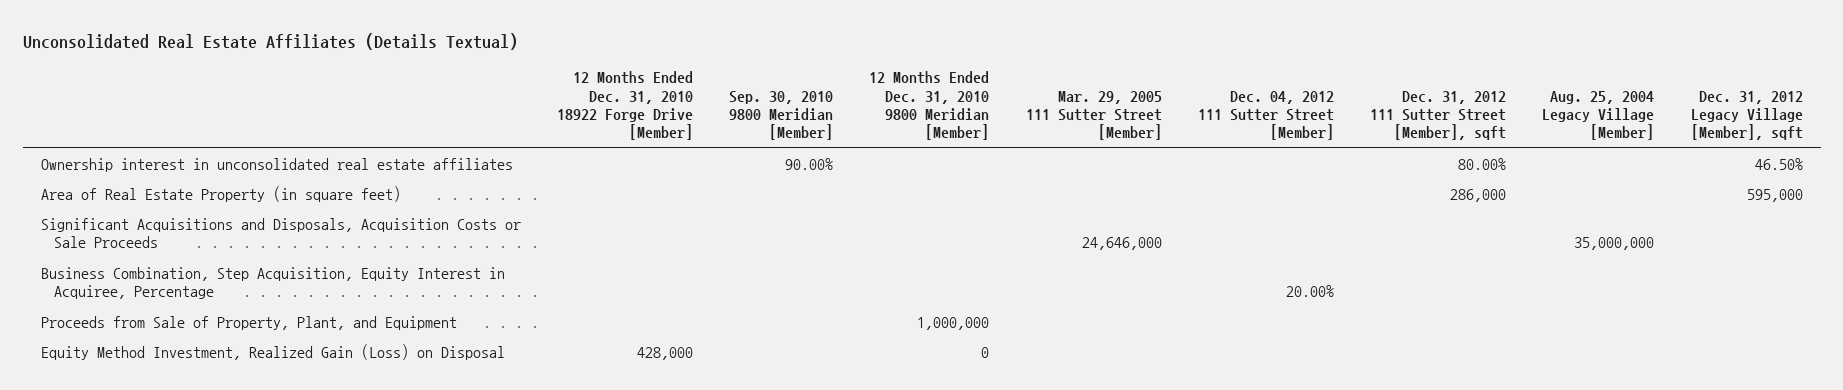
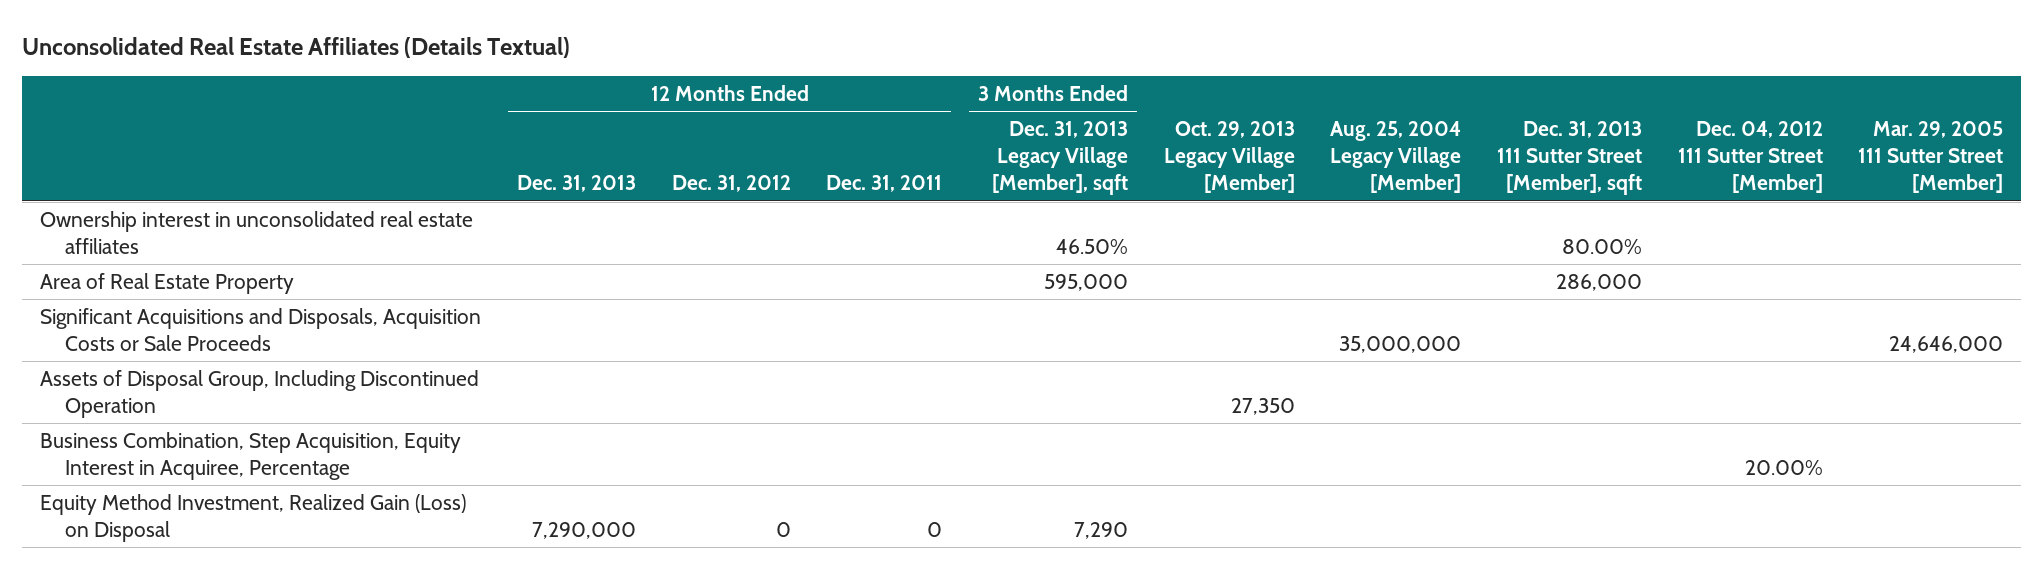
- | 12 Months Ended Dec. 31, 2010 18922 Forge Drive [Member] | Sep. 30, 2010 9800 Meridian [Member] | 12 Months Ended Dec. 31, 2010 9800 Meridian [Member] | Mar. 29, 2005 111 Sutter Street [Member] | Dec. 04, 2012 111 Sutter Street [Member] | Dec. 31, 2012 111 Sutter Street [Member], sqft | Aug. 25, 2004 Legacy Village [Member] | Dec. 31, 2012 Legacy Village [Member], sqft
+ | 12 Months Ended Dec. 31, 2013 | 12 Months Ended Dec. 31, 2012 | 12 Months Ended Dec. 31, 2011 | 3 Months Ended Dec. 31, 2013 Legacy Village [Member], sqft | Oct. 29, 2013 Legacy Village [Member] | Aug. 25, 2004 Legacy Village [Member] | Dec. 31, 2013 111 Sutter Street [Member], sqft | Dec. 04, 2012 111 Sutter Street [Member] | Mar. 29, 2005 111 Sutter Street [Member]
- Area of Real Estate Property (in square feet) | | | | | | 286,000 | | 595,000
+ Area of Real Estate Property | | | | 595,000 | | | 286,000 | |
+ Assets of Disposal Group, Including Discontinued Operation | | | | | 27,350 | | | |
- Proceeds from Sale of Property, Plant, and Equipment | | | 1,000,000 | | | | |

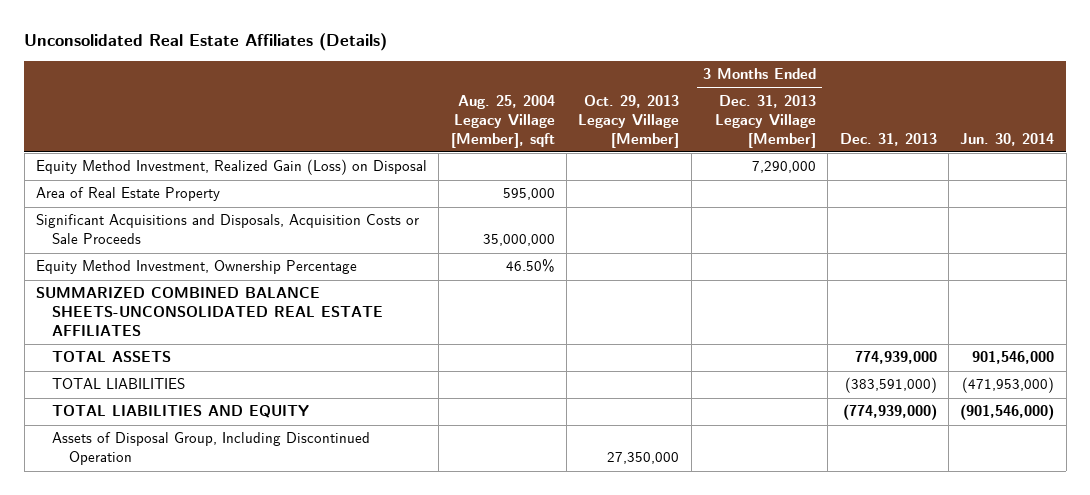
- Unconsolidated Real Estate Affiliates (Details Textual)
+ Unconsolidated Real Estate Affiliates (Details)
- | 12 Months Ended Dec. 31, 2013 | 12 Months Ended Dec. 31, 2012 | 12 Months Ended Dec. 31, 2011 | 3 Months Ended Dec. 31, 2013 Legacy Village [Member], sqft | Oct. 29, 2013 Legacy Village [Member] | Aug. 25, 2004 Legacy Village [Member] | Dec. 31, 2013 111 Sutter Street [Member], sqft | Dec. 04, 2012 111 Sutter Street [Member] | Mar. 29, 2005 111 Sutter Street [Member]
+ | Aug. 25, 2004 Legacy Village [Member], sqft | Oct. 29, 2013 Legacy Village [Member] | 3 Months Ended Dec. 31, 2013 Legacy Village [Member] | Dec. 31, 2013 | Jun. 30, 2014
- Ownership interest in unconsolidated real estate affiliates | | | | 46.50% | | | 80.00% | |
moved up: Equity Method Investment, Realized Gain (Loss) on Disposal | | | 7,290,000 | |
- Assets of Disposal Group, Including Discontinued Operation | | | | | 27,350 | | | |
- Business Combination, Step Acquisition, Equity Interest in Acquiree, Percentage | | | | | | | | 20.00% |
+ Equity Method Investment, Ownership Percentage | 46.50% | | | |
+ SUMMARIZED COMBINED BALANCE SHEETS-UNCONSOLIDATED REAL ESTATE AFFILIATES
+ TOTAL ASSETS | | | | 774,939,000 | 901,546,000
+ TOTAL LIABILITIES | | | | (383,591,000) | (471,953,000)
+ TOTAL LIABILITIES AND EQUITY | | | | (774,939,000) | (901,546,000)
+ Assets of Disposal Group, Including Discontinued Operation | | 27,350,000 | | |

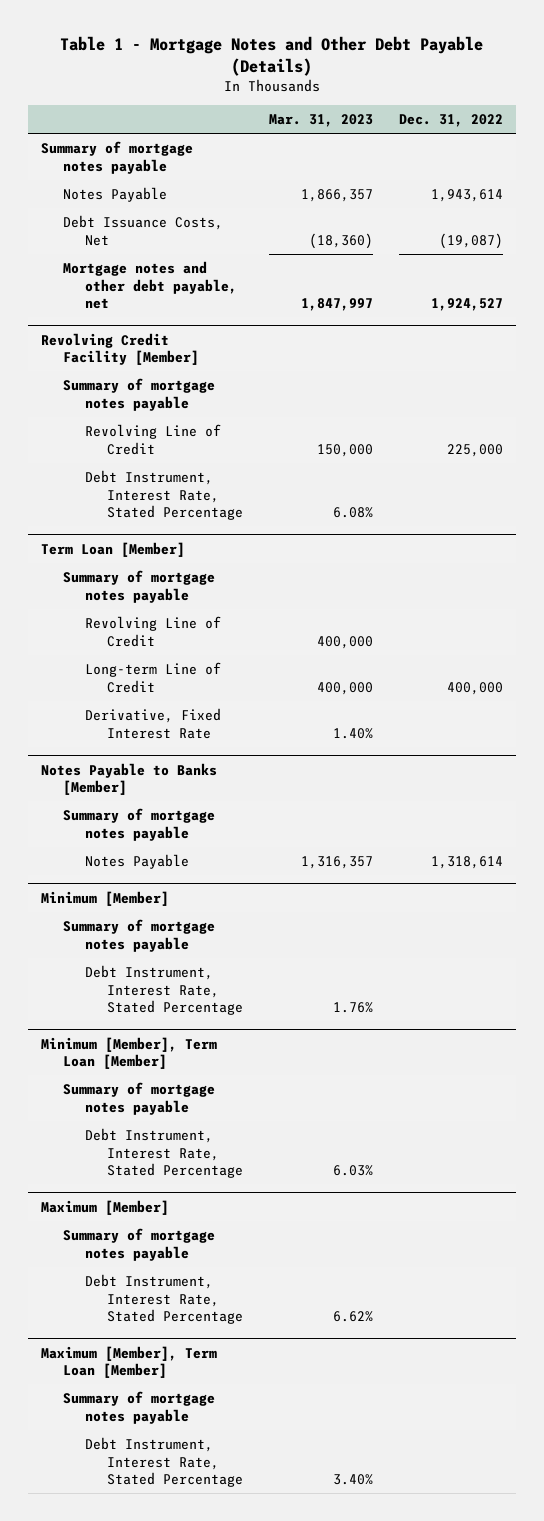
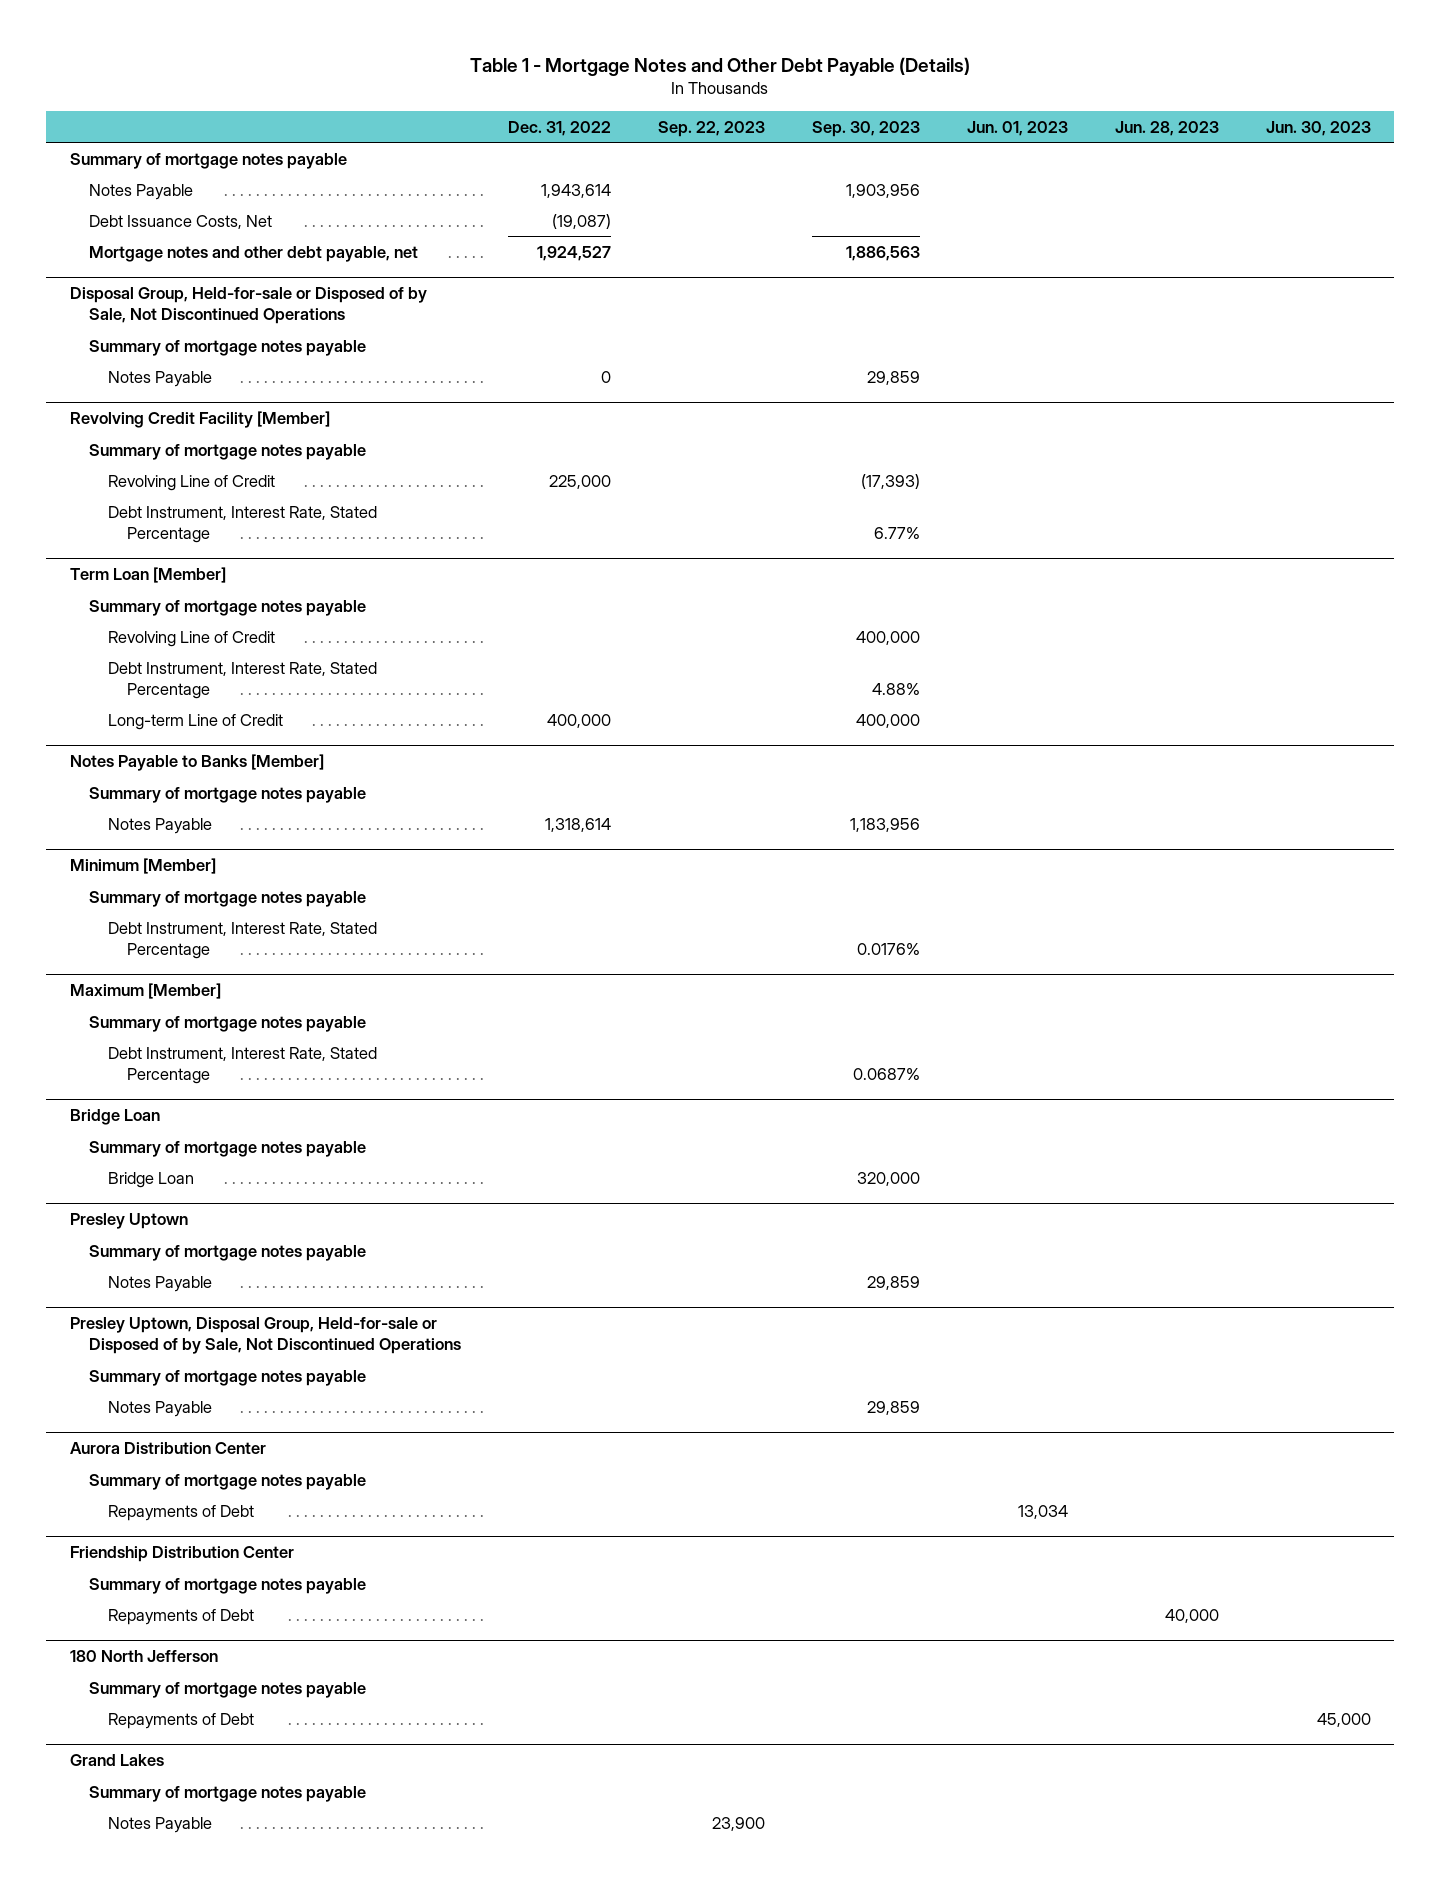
- | Mar. 31, 2023 | Dec. 31, 2022
+ | Dec. 31, 2022 | Sep. 22, 2023 | Sep. 30, 2023 | Jun. 01, 2023 | Jun. 28, 2023 | Jun. 30, 2023
+ Disposal Group, Held-for-sale or Disposed of by Sale, Not Discontinued Operations
+ Summary of mortgage notes payable
+ Notes Payable | 0 | | 29,859 | | |
@ Term Loan [Member]
+ Debt Instrument, Interest Rate, Stated Percentage | | | 4.88% | | |
- Derivative, Fixed Interest Rate | 1.40% |
- Minimum [Member], Term Loan [Member]
- Summary of mortgage notes payable
- Debt Instrument, Interest Rate, Stated Percentage | 6.03% |
- Maximum [Member], Term Loan [Member]
- Summary of mortgage notes payable
- Debt Instrument, Interest Rate, Stated Percentage | 3.40% |
+ Bridge Loan
+ Summary of mortgage notes payable
+ Bridge Loan | | | 320,000 | | |
+ Presley Uptown
+ Summary of mortgage notes payable
+ Notes Payable | | | 29,859 | | |
+ Presley Uptown, Disposal Group, Held-for-sale or Disposed of by Sale, Not Discontinued Operations
+ Summary of mortgage notes payable
+ Notes Payable | | | 29,859 | | |
+ Aurora Distribution Center
+ Summary of mortgage notes payable
+ Repayments of Debt | | | | 13,034 | |
+ Friendship Distribution Center
+ Summary of mortgage notes payable
+ Repayments of Debt | | | | | 40,000 |
+ 180 North Jefferson
+ Summary of mortgage notes payable
+ Repayments of Debt | | | | | | 45,000
+ Grand Lakes
+ Summary of mortgage notes payable
+ Notes Payable | | 23,900 | | | |

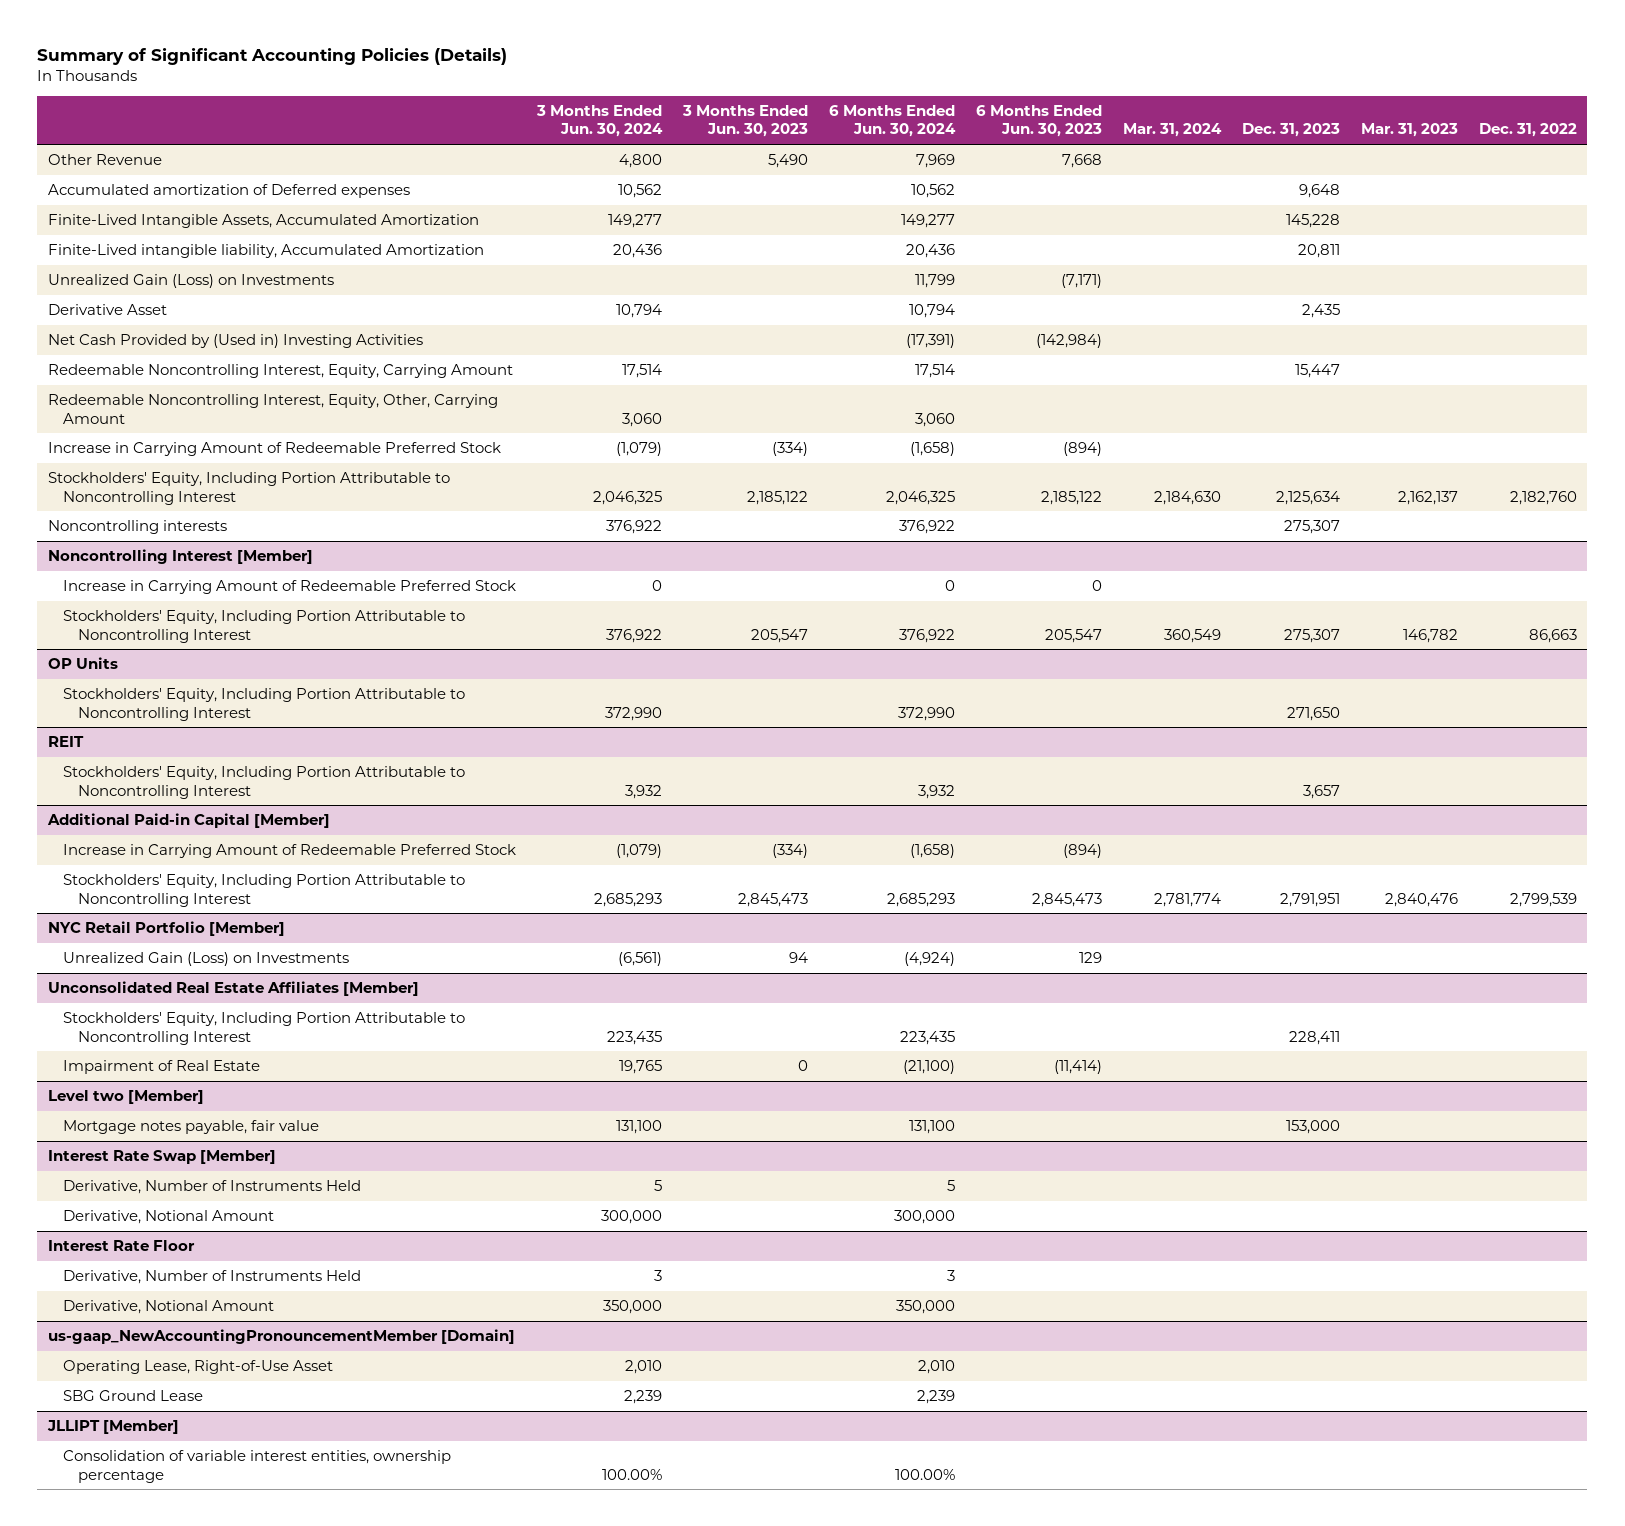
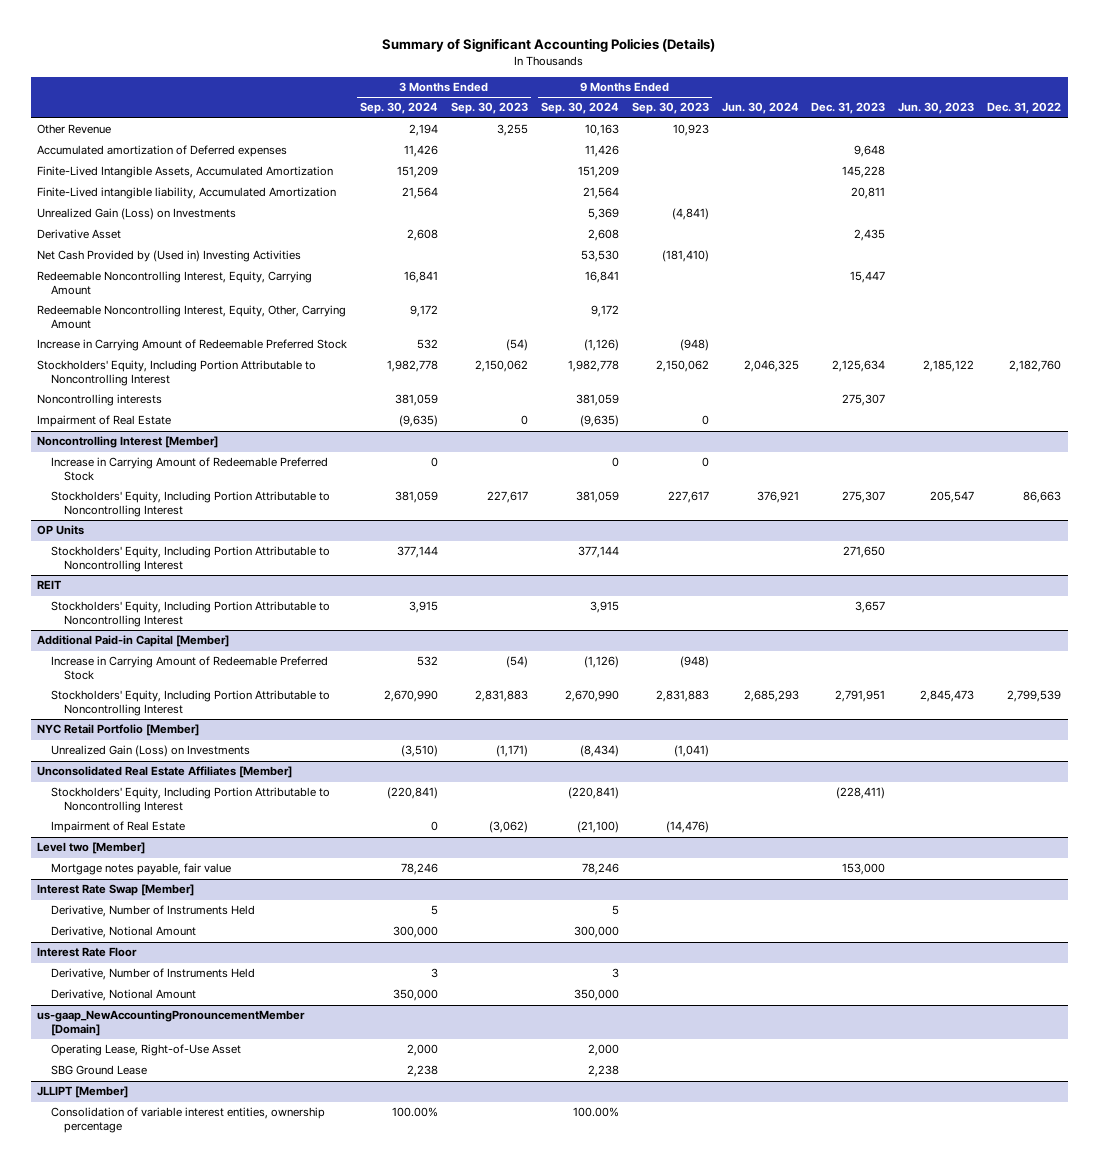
- | 3 Months Ended Jun. 30, 2024 | 3 Months Ended Jun. 30, 2023 | 6 Months Ended Jun. 30, 2024 | 6 Months Ended Jun. 30, 2023 | Mar. 31, 2024 | Dec. 31, 2023 | Mar. 31, 2023 | Dec. 31, 2022
+ | 3 Months Ended Sep. 30, 2024 | 3 Months Ended Sep. 30, 2023 | 9 Months Ended Sep. 30, 2024 | 9 Months Ended Sep. 30, 2023 | Jun. 30, 2024 | Dec. 31, 2023 | Jun. 30, 2023 | Dec. 31, 2022
+ Impairment of Real Estate | (9,635) | 0 | (9,635) | 0 | | | |
@ Unconsolidated Real Estate Affiliates [Member]
- Stockholders' Equity, Including Portion Attributable to Noncontrolling Interest | 223,435 | | 223,435 | | | 228,411 | |
+ Stockholders' Equity, Including Portion Attributable to Noncontrolling Interest | (220,841) | | (220,841) | | | (228,411) | |

